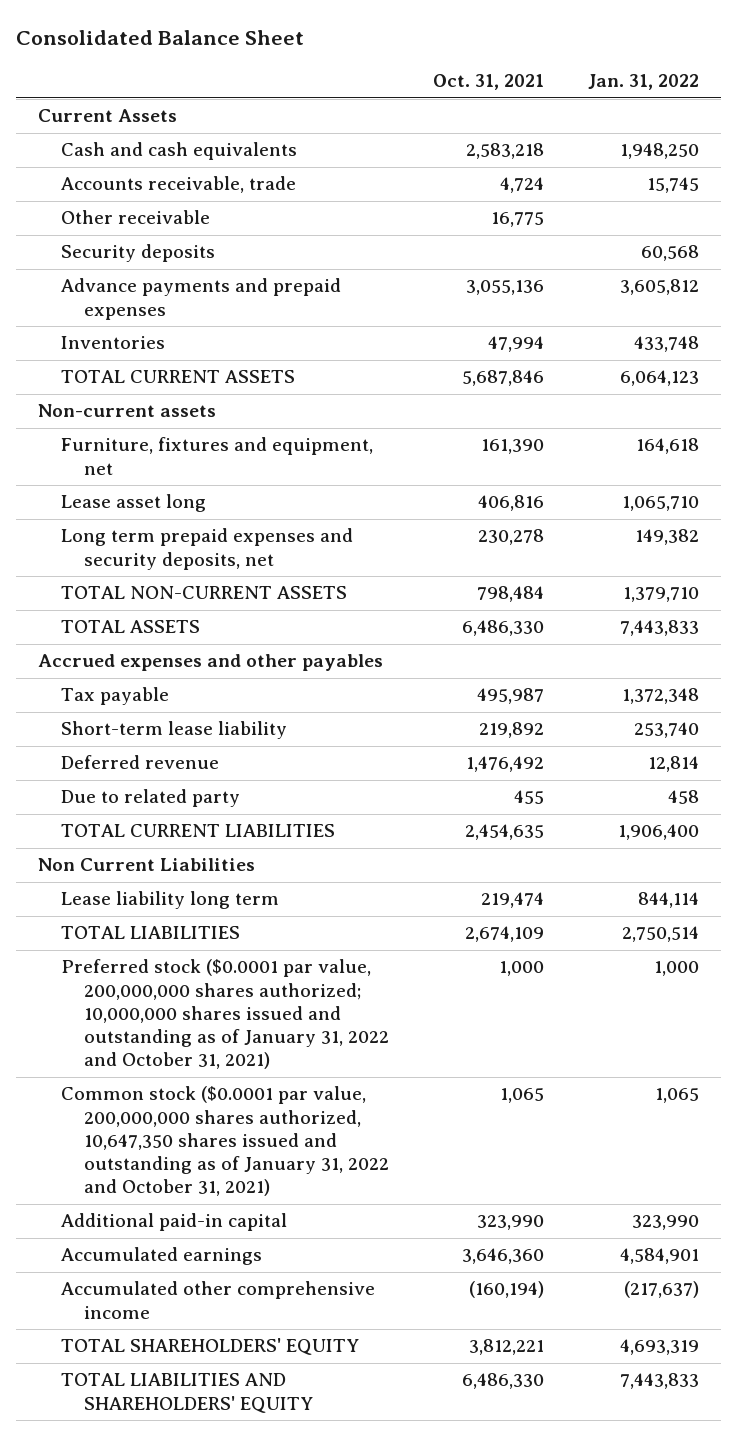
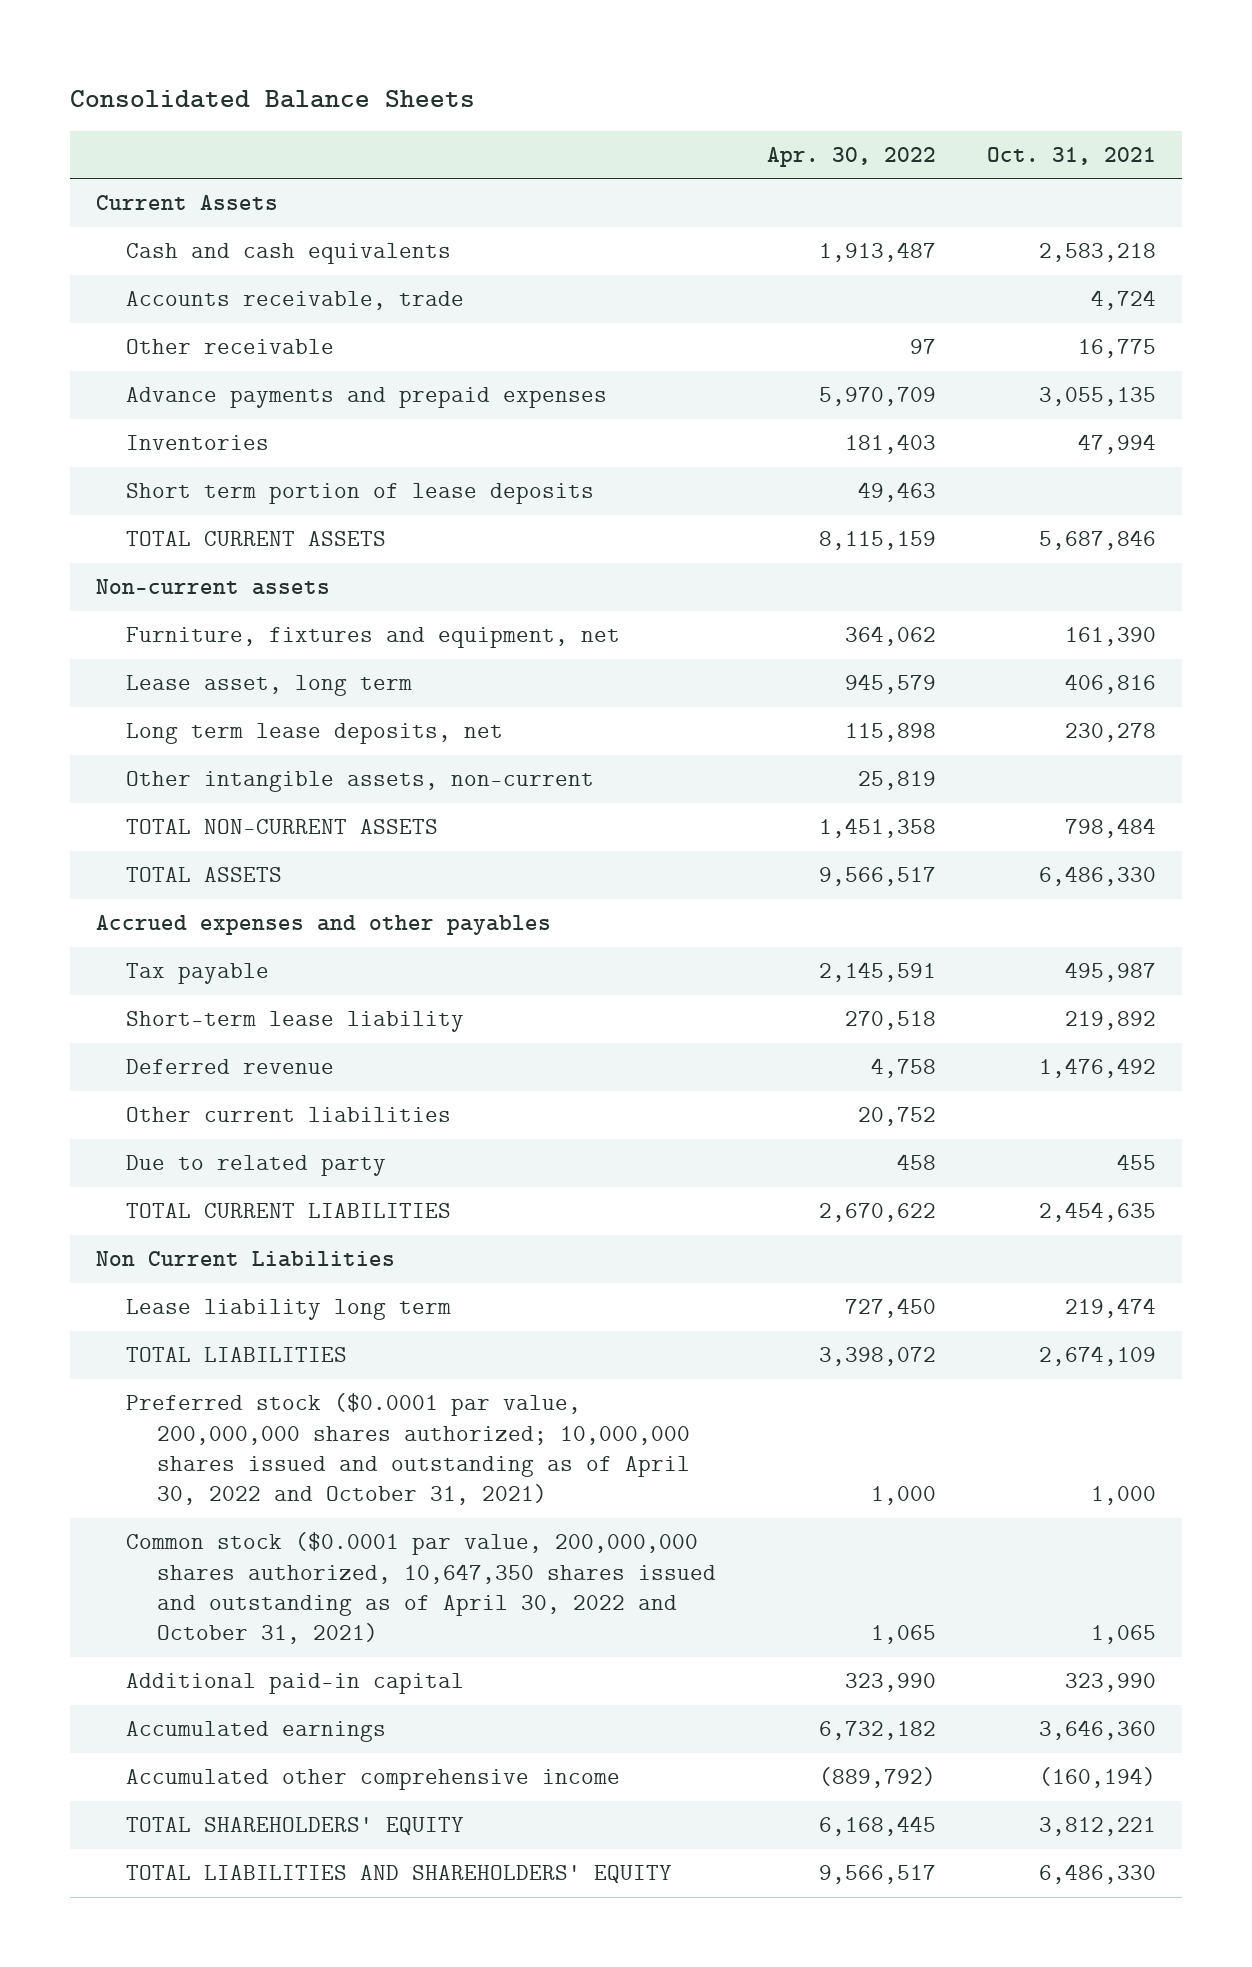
- Consolidated Balance Sheet
+ Consolidated Balance Sheets
- | Oct. 31, 2021 | Jan. 31, 2022
+ | Apr. 30, 2022 | Oct. 31, 2021
- Security deposits | | 60,568
- Advance payments and prepaid expenses | 3,055,136 | 3,605,812
+ Advance payments and prepaid expenses | 5,970,709 | 3,055,135
+ Short term portion of lease deposits | 49,463 |
- Lease asset long | 406,816 | 1,065,710
- Long term prepaid expenses and security deposits, net | 230,278 | 149,382
+ Lease asset, long term | 945,579 | 406,816
+ Long term lease deposits, net | 115,898 | 230,278
+ Other intangible assets, non-current | 25,819 |
+ Other current liabilities | 20,752 |
- Preferred stock ($0.0001 par value, 200,000,000 shares authorized; 10,000,000 shares issued and outstanding as of January 31, 2022 and October 31, 2021) | 1,000 | 1,000
- Common stock ($0.0001 par value, 200,000,000 shares authorized, 10,647,350 shares issued and outstanding as of January 31, 2022 and October 31, 2021) | 1,065 | 1,065
+ Preferred stock ($0.0001 par value, 200,000,000 shares authorized; 10,000,000 shares issued and outstanding as of April 30, 2022 and October 31, 2021) | 1,000 | 1,000
+ Common stock ($0.0001 par value, 200,000,000 shares authorized, 10,647,350 shares issued and outstanding as of April 30, 2022 and October 31, 2021) | 1,065 | 1,065

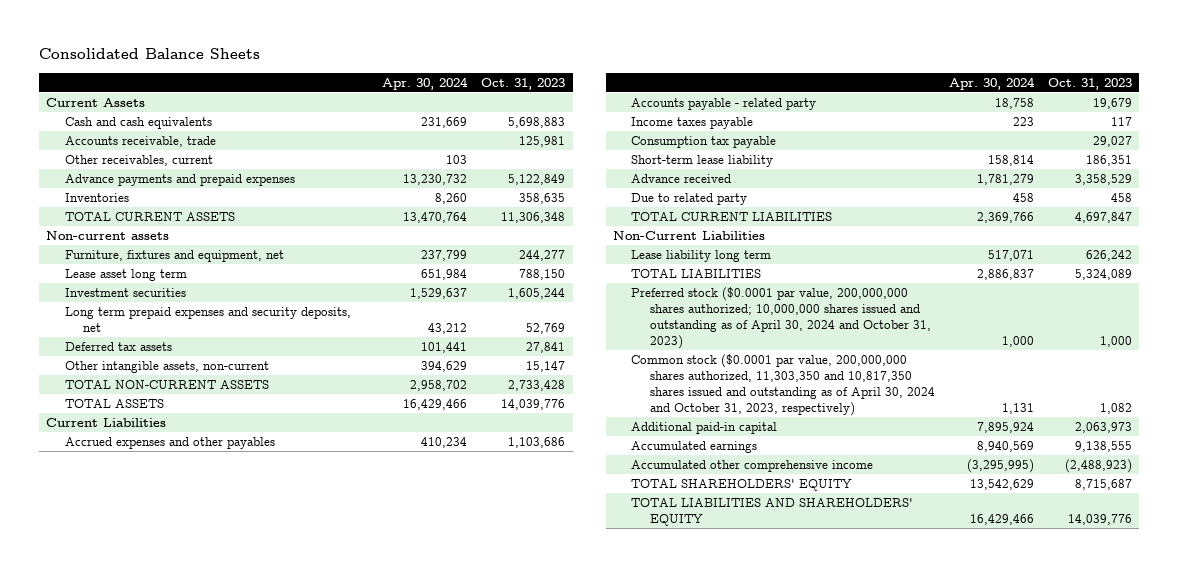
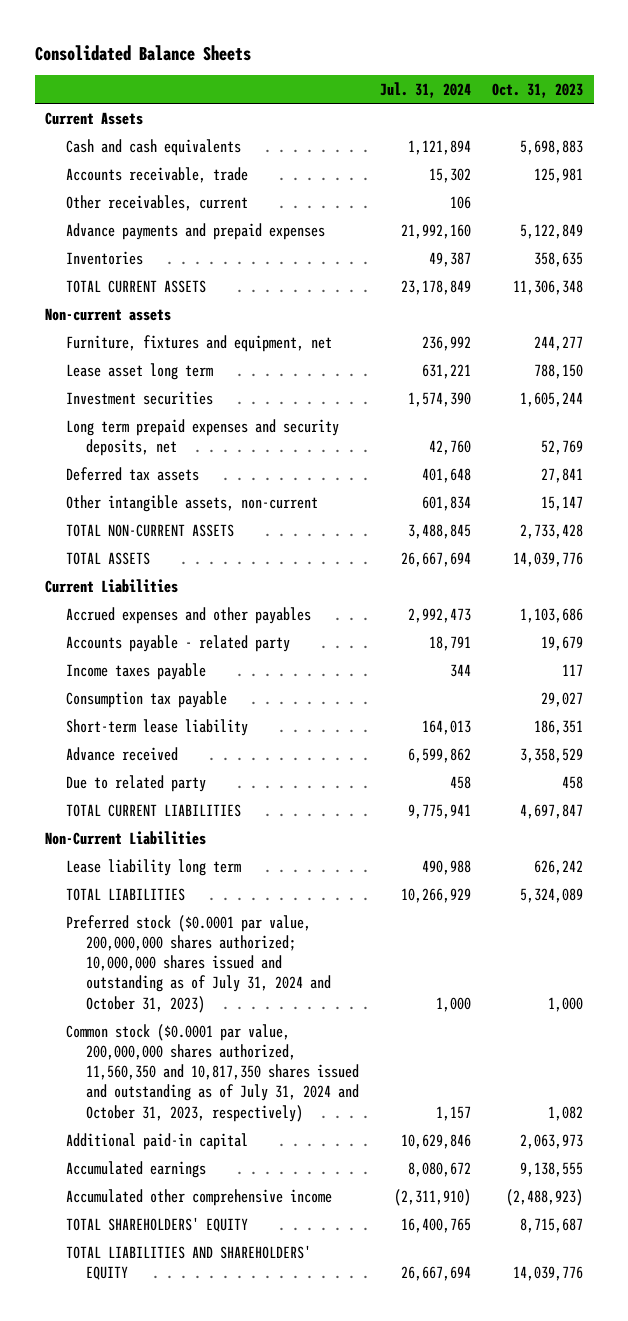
- | Apr. 30, 2024 | Oct. 31, 2023
+ | Jul. 31, 2024 | Oct. 31, 2023
- Preferred stock ($0.0001 par value, 200,000,000 shares authorized; 10,000,000 shares issued and outstanding as of April 30, 2024 and October 31, 2023) | 1,000 | 1,000
- Common stock ($0.0001 par value, 200,000,000 shares authorized, 11,303,350 and 10,817,350 shares issued and outstanding as of April 30, 2024 and October 31, 2023, respectively) | 1,131 | 1,082
+ Preferred stock ($0.0001 par value, 200,000,000 shares authorized; 10,000,000 shares issued and outstanding as of July 31, 2024 and October 31, 2023) | 1,000 | 1,000
+ Common stock ($0.0001 par value, 200,000,000 shares authorized, 11,560,350 and 10,817,350 shares issued and outstanding as of July 31, 2024 and October 31, 2023, respectively) | 1,157 | 1,082

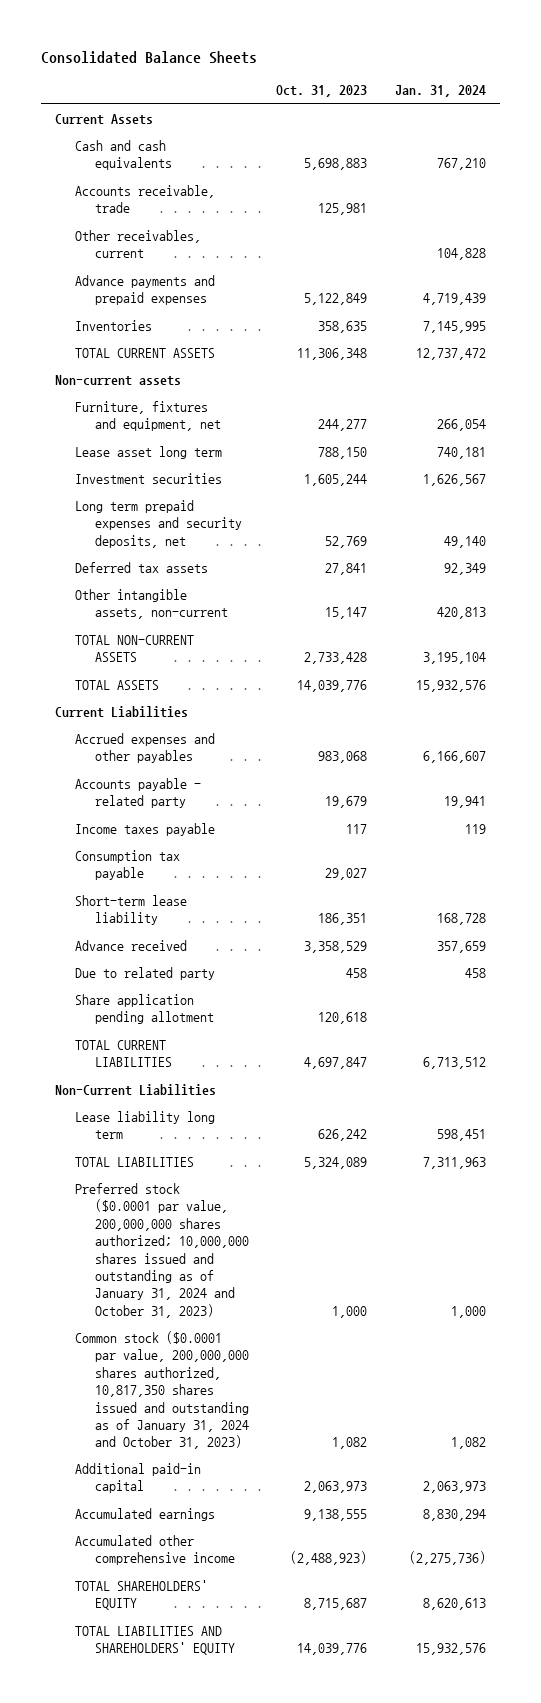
- | Jul. 31, 2024 | Oct. 31, 2023
+ | Oct. 31, 2023 | Jan. 31, 2024
- Accrued expenses and other payables | 2,992,473 | 1,103,686
+ Accrued expenses and other payables | 983,068 | 6,166,607
+ Share application pending allotment | 120,618 |
- Preferred stock ($0.0001 par value, 200,000,000 shares authorized; 10,000,000 shares issued and outstanding as of July 31, 2024 and October 31, 2023) | 1,000 | 1,000
- Common stock ($0.0001 par value, 200,000,000 shares authorized, 11,560,350 and 10,817,350 shares issued and outstanding as of July 31, 2024 and October 31, 2023, respectively) | 1,157 | 1,082
+ Preferred stock ($0.0001 par value, 200,000,000 shares authorized; 10,000,000 shares issued and outstanding as of January 31, 2024 and October 31, 2023) | 1,000 | 1,000
+ Common stock ($0.0001 par value, 200,000,000 shares authorized, 10,817,350 shares issued and outstanding as of January 31, 2024 and October 31, 2023) | 1,082 | 1,082

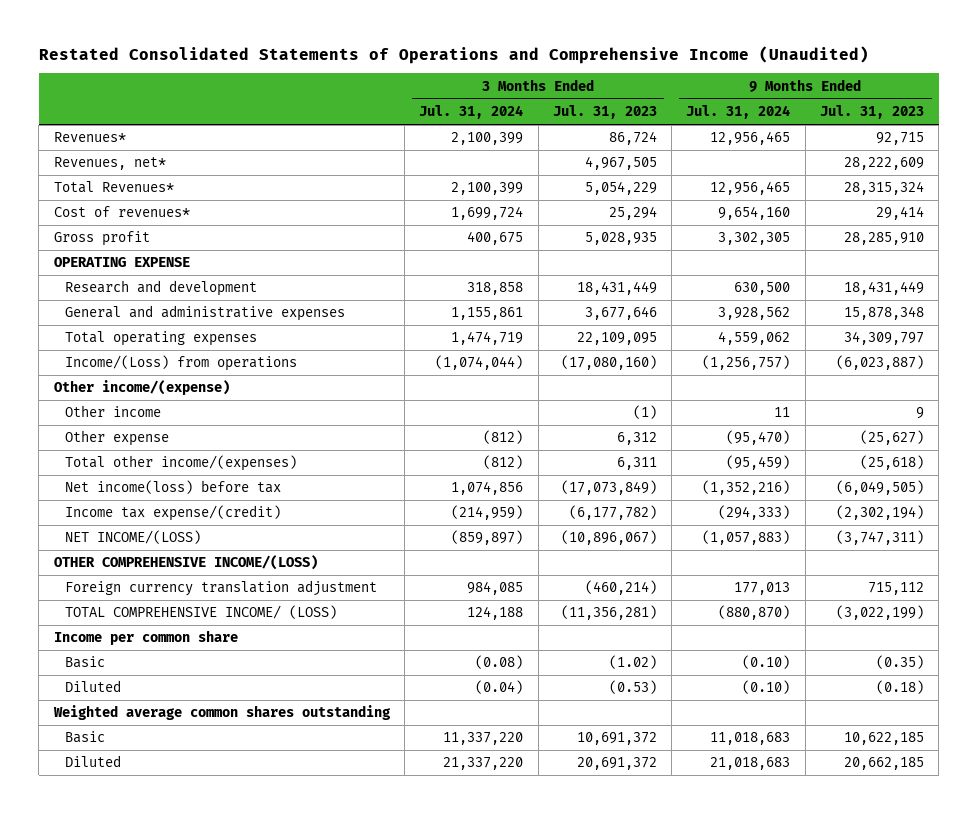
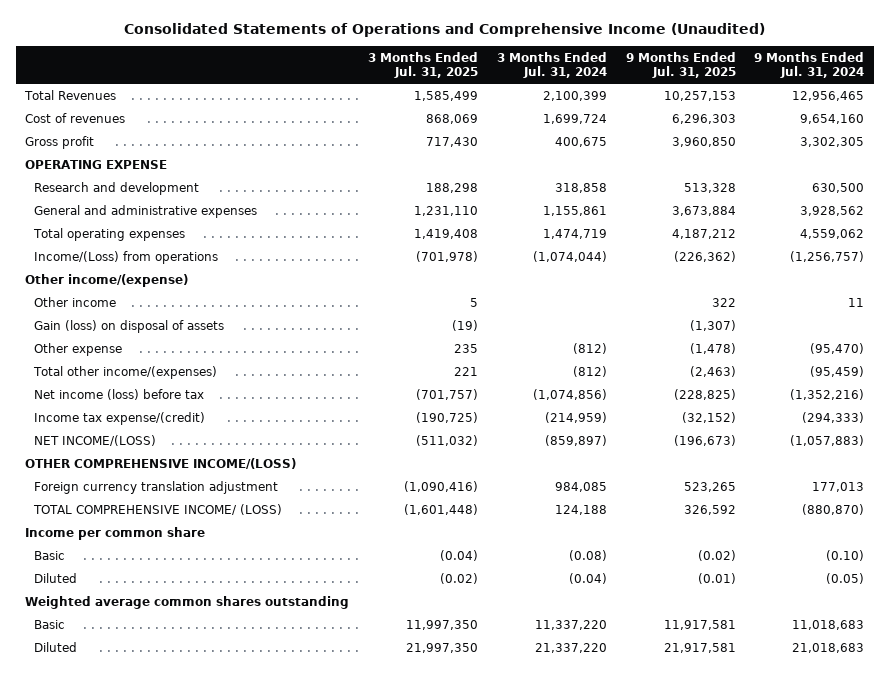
- Restated Consolidated Statements of Operations and Comprehensive Income (Unaudited)
+ Consolidated Statements of Operations and Comprehensive Income (Unaudited)
- | 3 Months Ended Jul. 31, 2024 | 3 Months Ended Jul. 31, 2023 | 9 Months Ended Jul. 31, 2024 | 9 Months Ended Jul. 31, 2023
+ | 3 Months Ended Jul. 31, 2025 | 3 Months Ended Jul. 31, 2024 | 9 Months Ended Jul. 31, 2025 | 9 Months Ended Jul. 31, 2024
- Revenues* | 2,100,399 | 86,724 | 12,956,465 | 92,715
- Revenues, net* | | 4,967,505 | | 28,222,609
- Total Revenues* | 2,100,399 | 5,054,229 | 12,956,465 | 28,315,324
- Cost of revenues* | 1,699,724 | 25,294 | 9,654,160 | 29,414
+ Total Revenues | 1,585,499 | 2,100,399 | 10,257,153 | 12,956,465
+ Cost of revenues | 868,069 | 1,699,724 | 6,296,303 | 9,654,160
+ Gain (loss) on disposal of assets | (19) | | (1,307) |
- Net income(loss) before tax | 1,074,856 | (17,073,849) | (1,352,216) | (6,049,505)
+ Net income (loss) before tax | (701,757) | (1,074,856) | (228,825) | (1,352,216)
- Diluted | (0.04) | (0.53) | (0.10) | (0.18)
+ Diluted | (0.02) | (0.04) | (0.01) | (0.05)

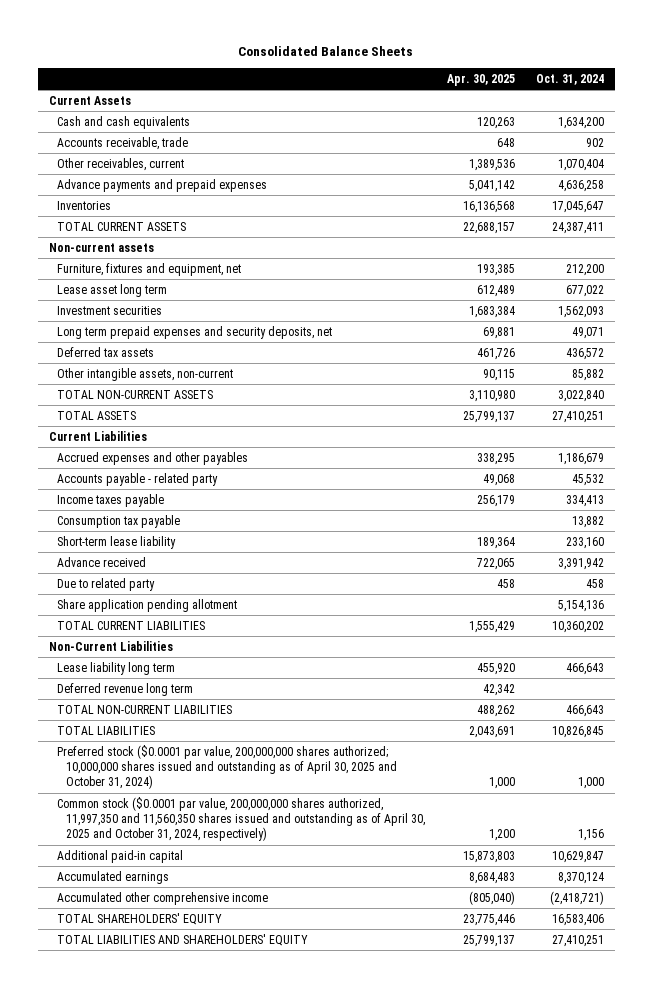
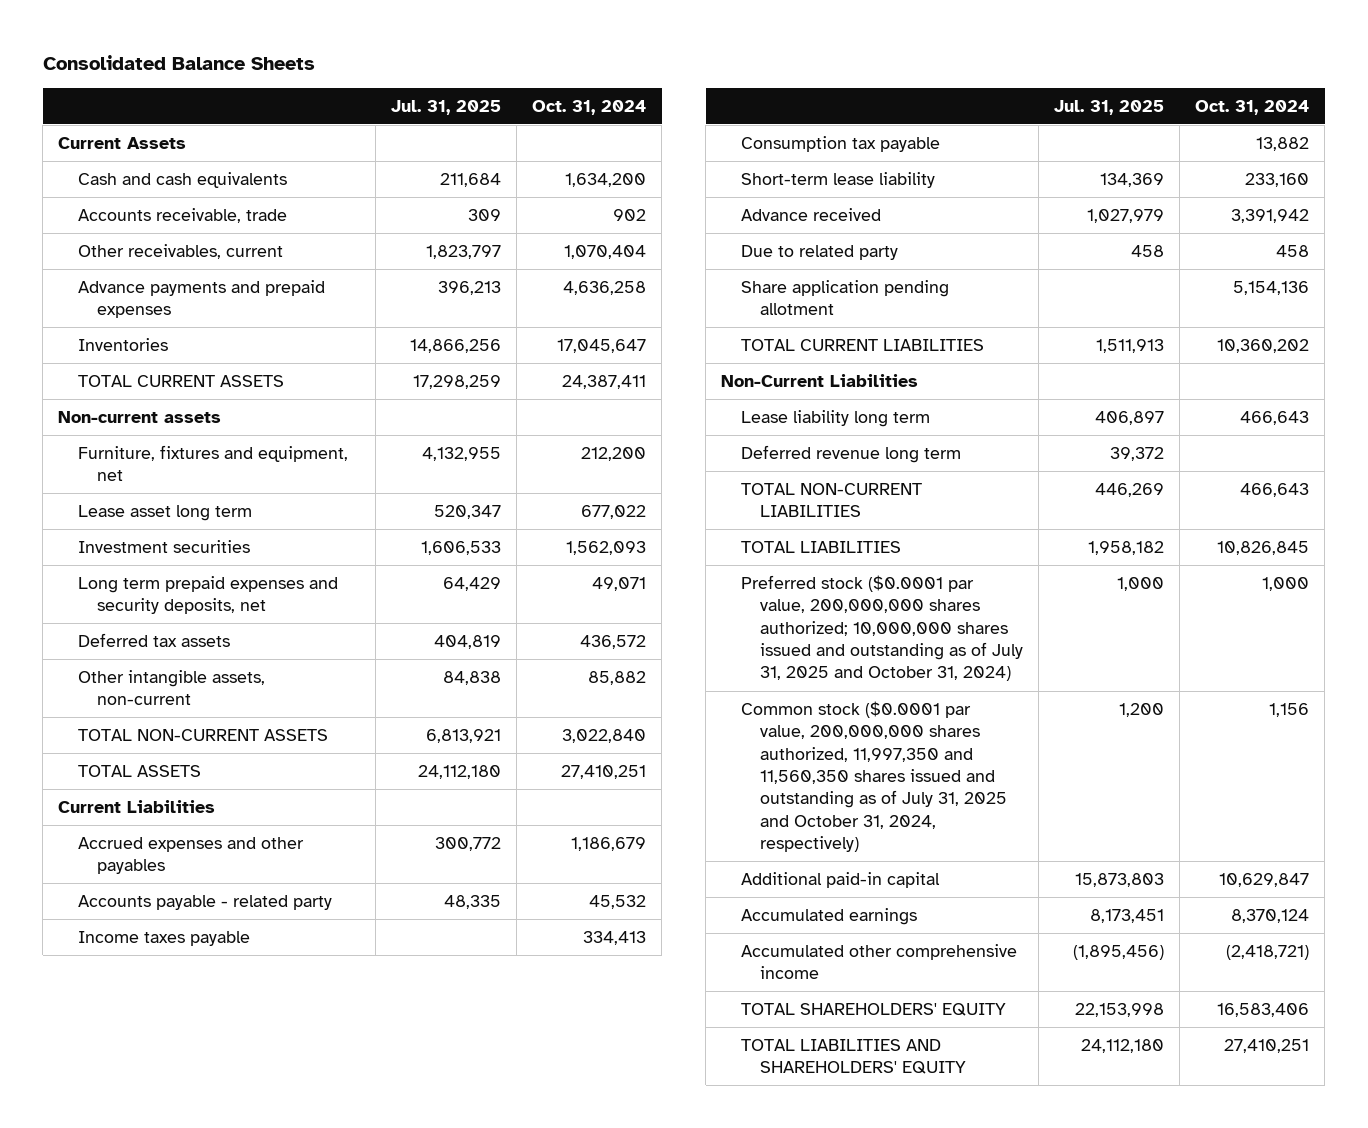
- | Apr. 30, 2025 | Oct. 31, 2024
+ | Jul. 31, 2025 | Oct. 31, 2024
- Preferred stock ($0.0001 par value, 200,000,000 shares authorized; 10,000,000 shares issued and outstanding as of April 30, 2025 and October 31, 2024) | 1,000 | 1,000
- Common stock ($0.0001 par value, 200,000,000 shares authorized, 11,997,350 and 11,560,350 shares issued and outstanding as of April 30, 2025 and October 31, 2024, respectively) | 1,200 | 1,156
+ Preferred stock ($0.0001 par value, 200,000,000 shares authorized; 10,000,000 shares issued and outstanding as of July 31, 2025 and October 31, 2024) | 1,000 | 1,000
+ Common stock ($0.0001 par value, 200,000,000 shares authorized, 11,997,350 and 11,560,350 shares issued and outstanding as of July 31, 2025 and October 31, 2024, respectively) | 1,200 | 1,156

